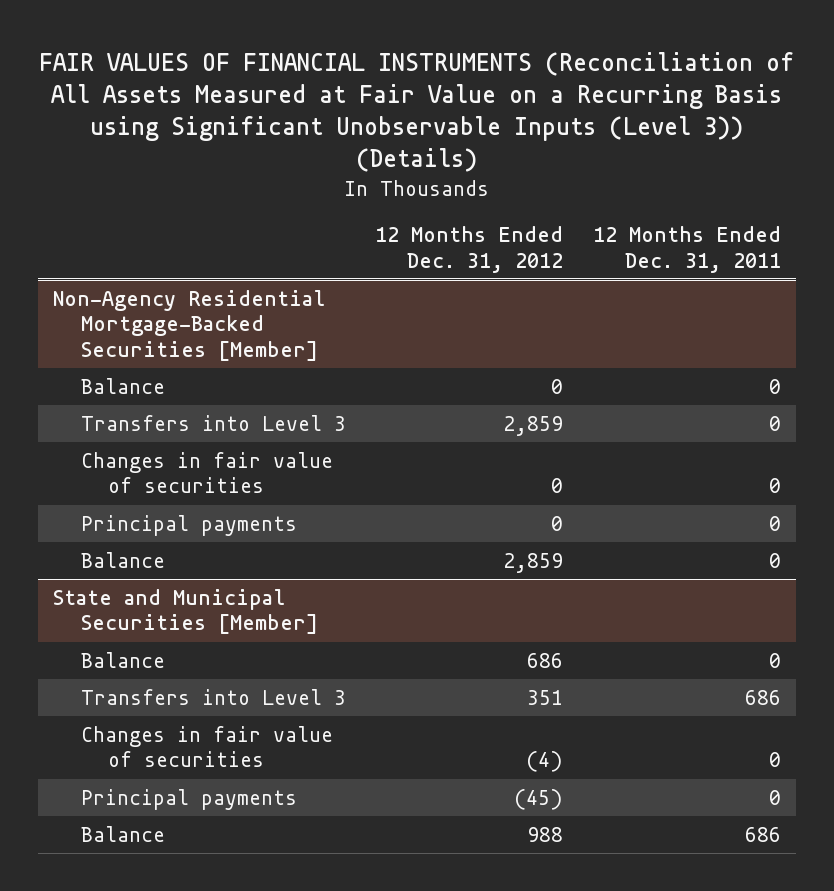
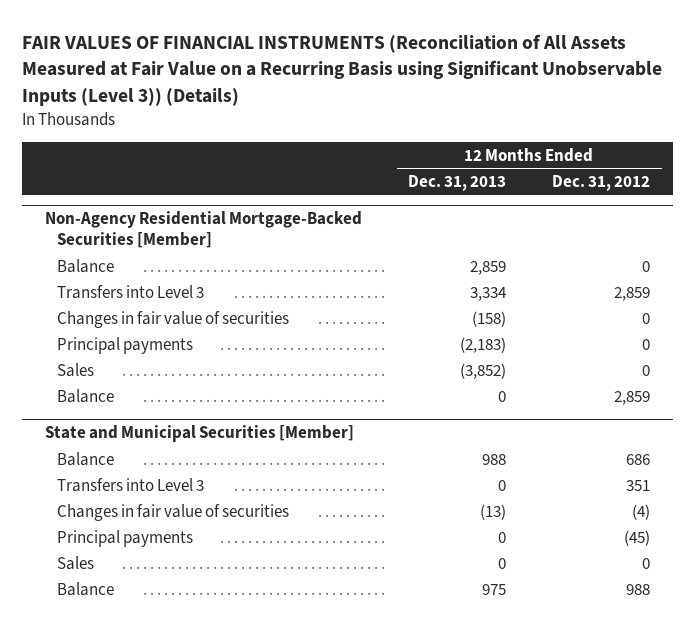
- | 12 Months Ended Dec. 31, 2012 | 12 Months Ended Dec. 31, 2011
+ | 12 Months Ended Dec. 31, 2013 | 12 Months Ended Dec. 31, 2012
@ Non-Agency Residential Mortgage-Backed Securities [Member]
+ Sales | (3,852) | 0
@ State and Municipal Securities [Member]
+ Sales | 0 | 0

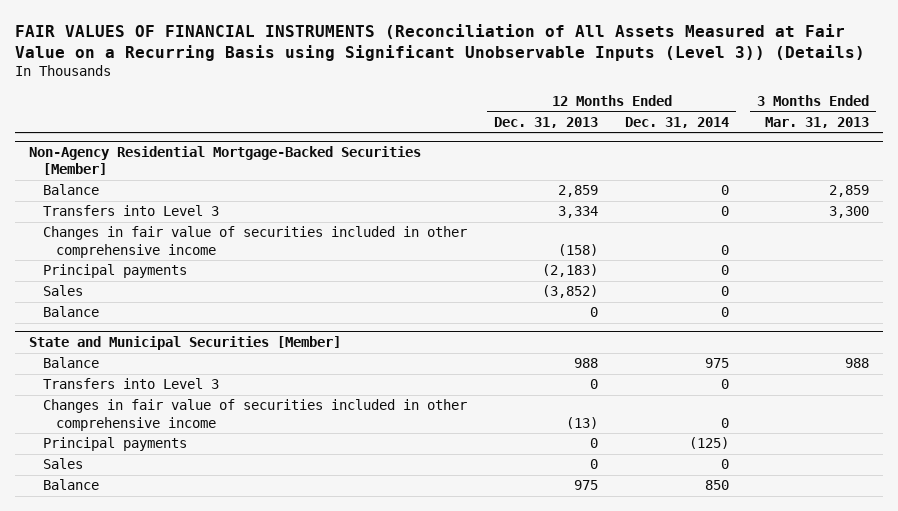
- | 12 Months Ended Dec. 31, 2013 | 12 Months Ended Dec. 31, 2012
+ | 12 Months Ended Dec. 31, 2013 | 12 Months Ended Dec. 31, 2014 | 3 Months Ended Mar. 31, 2013
@ Non-Agency Residential Mortgage-Backed Securities [Member]
- Changes in fair value of securities | (158) | 0
+ Changes in fair value of securities included in other comprehensive income | (158) | 0 |
@ State and Municipal Securities [Member]
- Changes in fair value of securities | (13) | (4)
+ Changes in fair value of securities included in other comprehensive income | (13) | 0 |

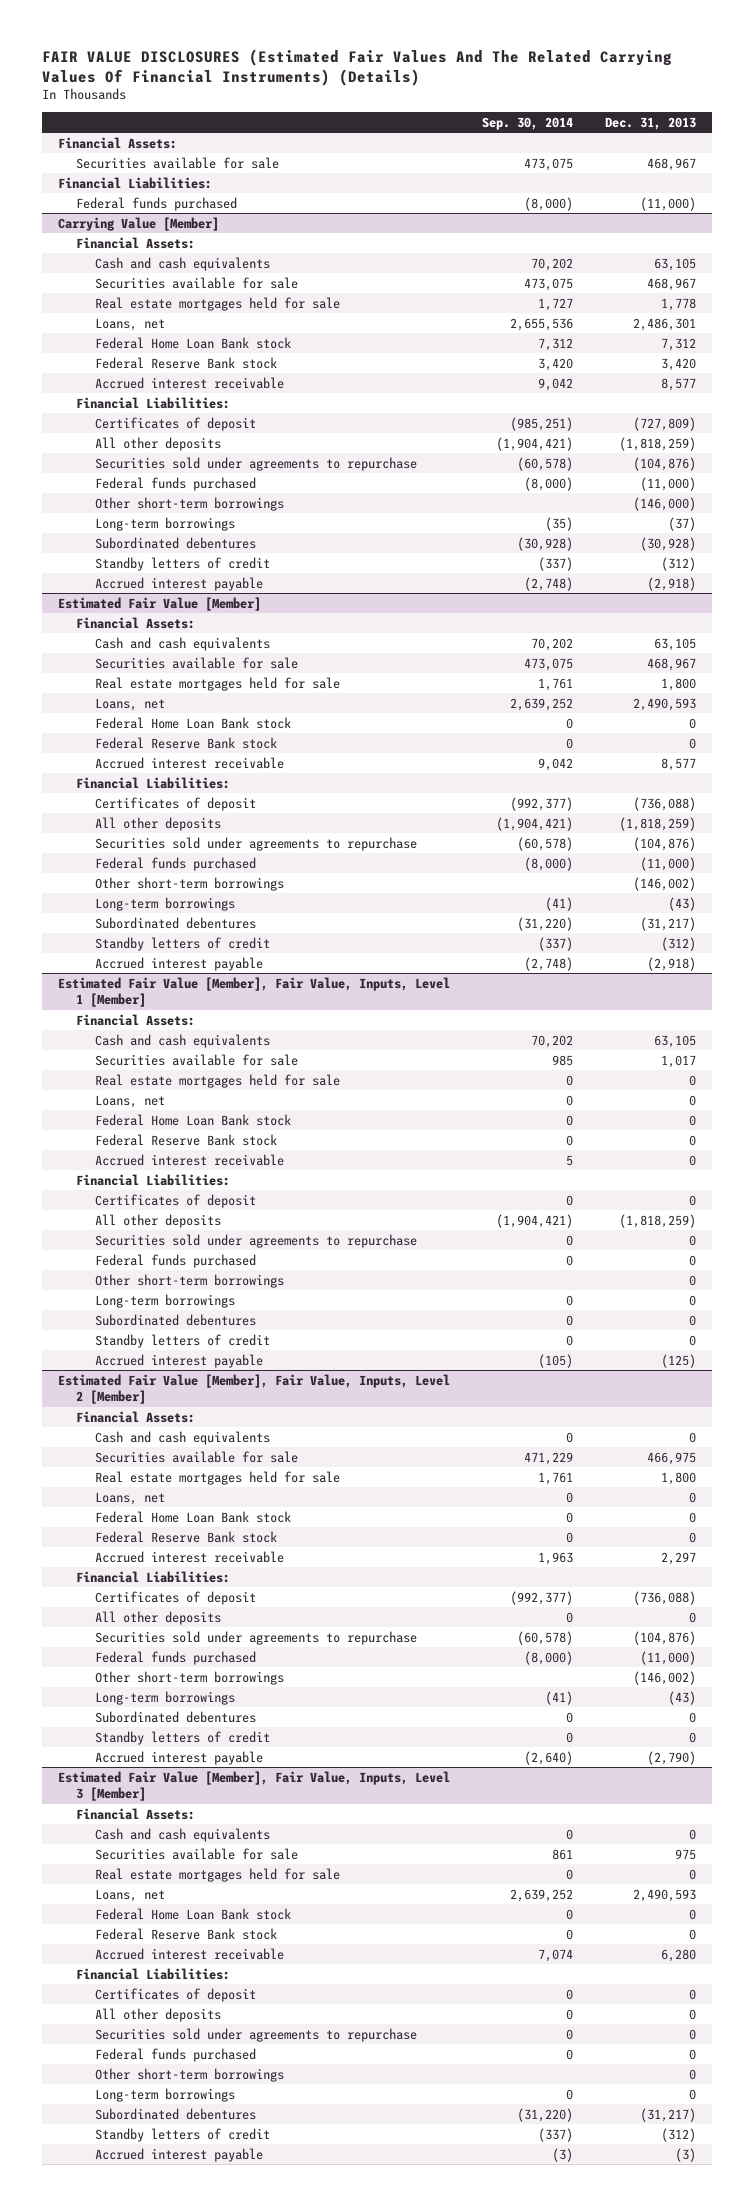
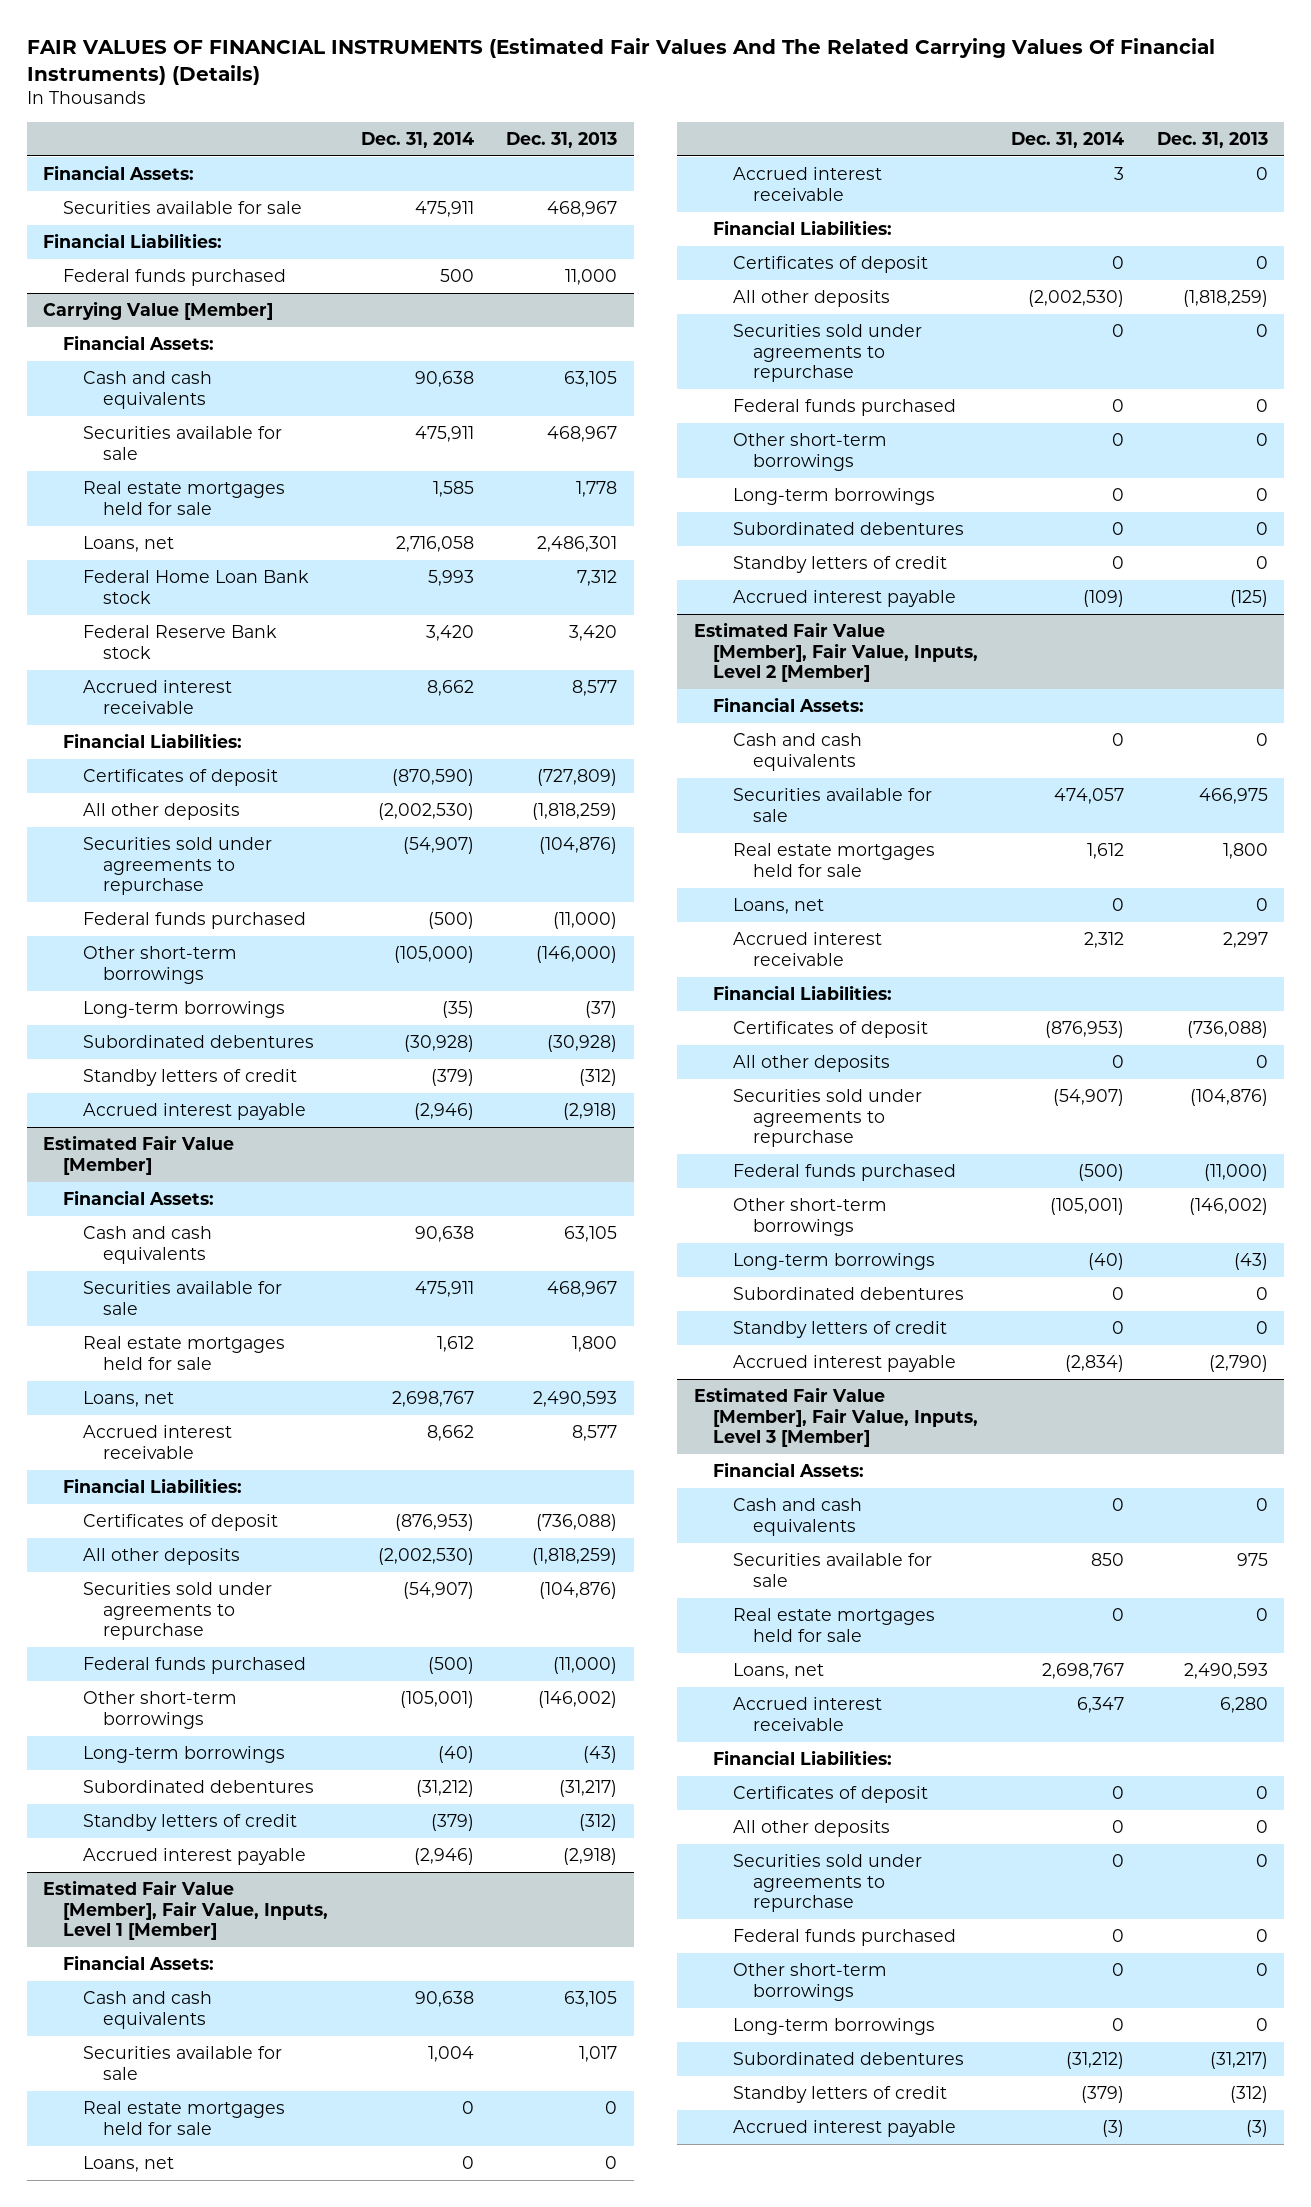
- FAIR VALUE DISCLOSURES (Estimated Fair Values And The Related Carrying Values Of Financial Instruments) (Details)
+ FAIR VALUES OF FINANCIAL INSTRUMENTS (Estimated Fair Values And The Related Carrying Values Of Financial Instruments) (Details)
- | Sep. 30, 2014 | Dec. 31, 2013
+ | Dec. 31, 2014 | Dec. 31, 2013
- Federal funds purchased | (8,000) | (11,000)
+ Federal funds purchased | 500 | 11,000
@ Estimated Fair Value [Member]
- Federal Home Loan Bank stock | 0 | 0
- Federal Reserve Bank stock | 0 | 0
@ Estimated Fair Value [Member], Fair Value, Inputs, Level 1 [Member]
- Federal Home Loan Bank stock | 0 | 0
- Federal Reserve Bank stock | 0 | 0
@ Estimated Fair Value [Member], Fair Value, Inputs, Level 2 [Member]
- Federal Home Loan Bank stock | 0 | 0
- Federal Reserve Bank stock | 0 | 0
@ Estimated Fair Value [Member], Fair Value, Inputs, Level 3 [Member]
- Federal Home Loan Bank stock | 0 | 0
- Federal Reserve Bank stock | 0 | 0

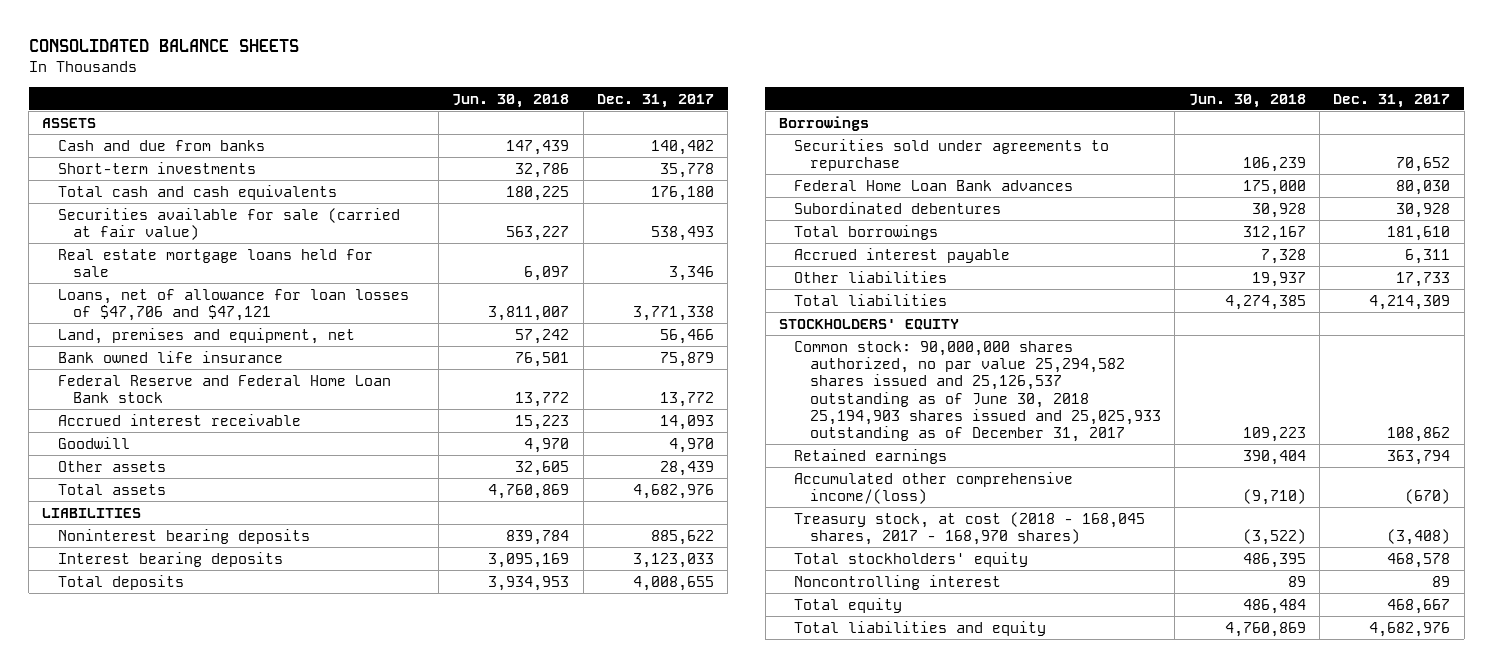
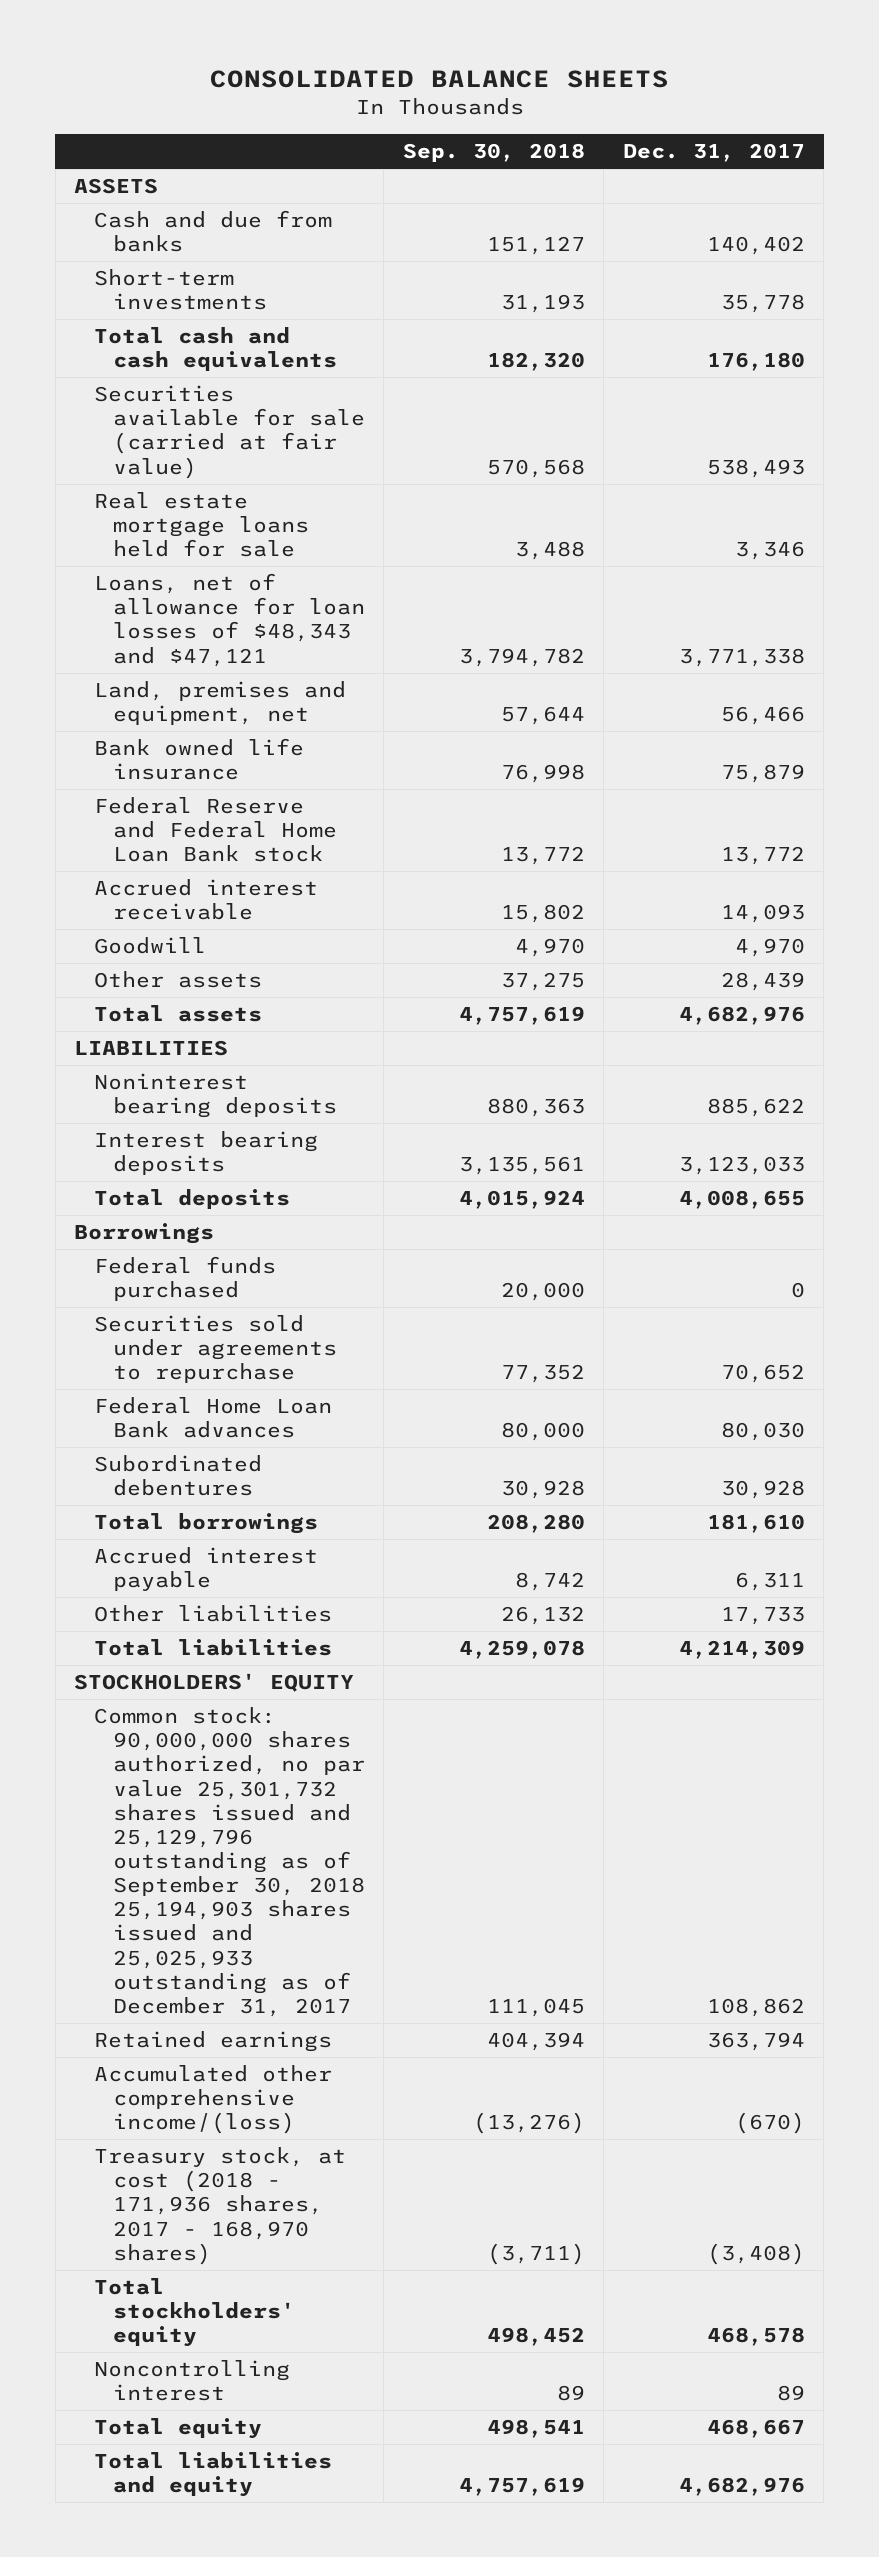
- | Jun. 30, 2018 | Dec. 31, 2017
+ | Sep. 30, 2018 | Dec. 31, 2017
- Loans, net of allowance for loan losses of $47,706 and $47,121 | 3,811,007 | 3,771,338
+ Loans, net of allowance for loan losses of $48,343 and $47,121 | 3,794,782 | 3,771,338
+ Federal funds purchased | 20,000 | 0
- Common stock: 90,000,000 shares authorized, no par value 25,294,582 shares issued and 25,126,537 outstanding as of June 30, 2018 25,194,903 shares issued and 25,025,933 outstanding as of December 31, 2017 | 109,223 | 108,862
+ Common stock: 90,000,000 shares authorized, no par value 25,301,732 shares issued and 25,129,796 outstanding as of September 30, 2018 25,194,903 shares issued and 25,025,933 outstanding as of December 31, 2017 | 111,045 | 108,862
- Treasury stock, at cost (2018 - 168,045 shares, 2017 - 168,970 shares) | (3,522) | (3,408)
+ Treasury stock, at cost (2018 - 171,936 shares, 2017 - 168,970 shares) | (3,711) | (3,408)

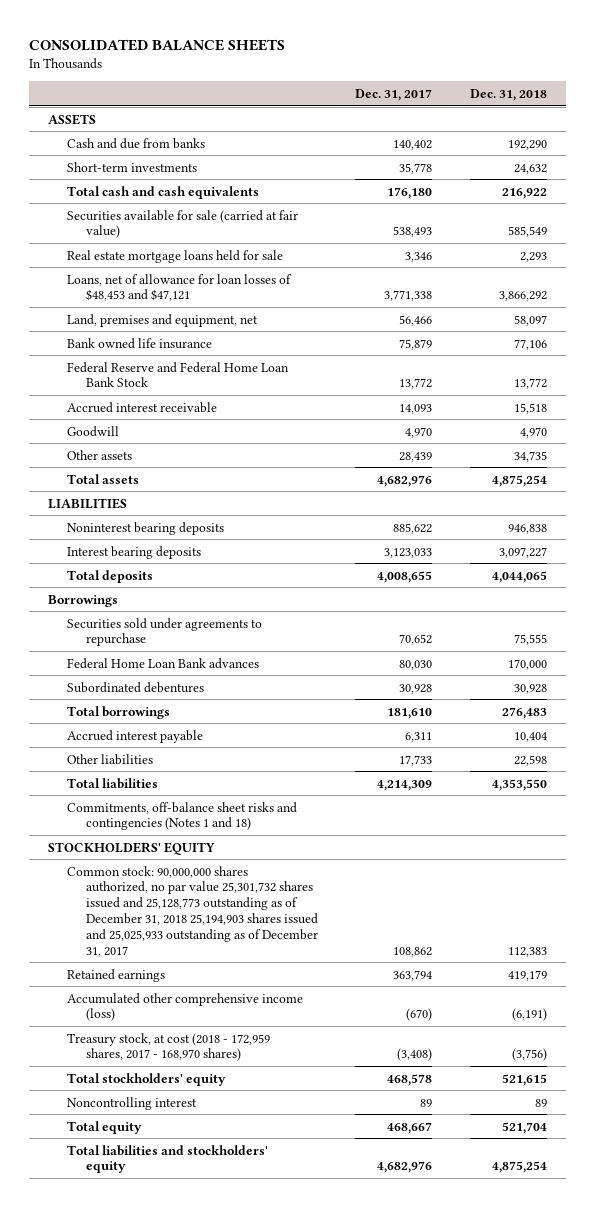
- | Sep. 30, 2018 | Dec. 31, 2017
+ | Dec. 31, 2017 | Dec. 31, 2018
- Loans, net of allowance for loan losses of $48,343 and $47,121 | 3,794,782 | 3,771,338
+ Loans, net of allowance for loan losses of $48,453 and $47,121 | 3,771,338 | 3,866,292
- Federal Reserve and Federal Home Loan Bank stock | 13,772 | 13,772
+ Federal Reserve and Federal Home Loan Bank Stock | 13,772 | 13,772
- Federal funds purchased | 20,000 | 0
+ Commitments, off-balance sheet risks and contingencies (Notes 1 and 18)
- Common stock: 90,000,000 shares authorized, no par value 25,301,732 shares issued and 25,129,796 outstanding as of September 30, 2018 25,194,903 shares issued and 25,025,933 outstanding as of December 31, 2017 | 111,045 | 108,862
+ Common stock: 90,000,000 shares authorized, no par value 25,301,732 shares issued and 25,128,773 outstanding as of December 31, 2018 25,194,903 shares issued and 25,025,933 outstanding as of December 31, 2017 | 108,862 | 112,383
- Accumulated other comprehensive income/(loss) | (13,276) | (670)
- Treasury stock, at cost (2018 - 171,936 shares, 2017 - 168,970 shares) | (3,711) | (3,408)
+ Accumulated other comprehensive income (loss) | (670) | (6,191)
+ Treasury stock, at cost (2018 - 172,959 shares, 2017 - 168,970 shares) | (3,408) | (3,756)
- Total liabilities and equity | 4,757,619 | 4,682,976
+ Total liabilities and stockholders' equity | 4,682,976 | 4,875,254

